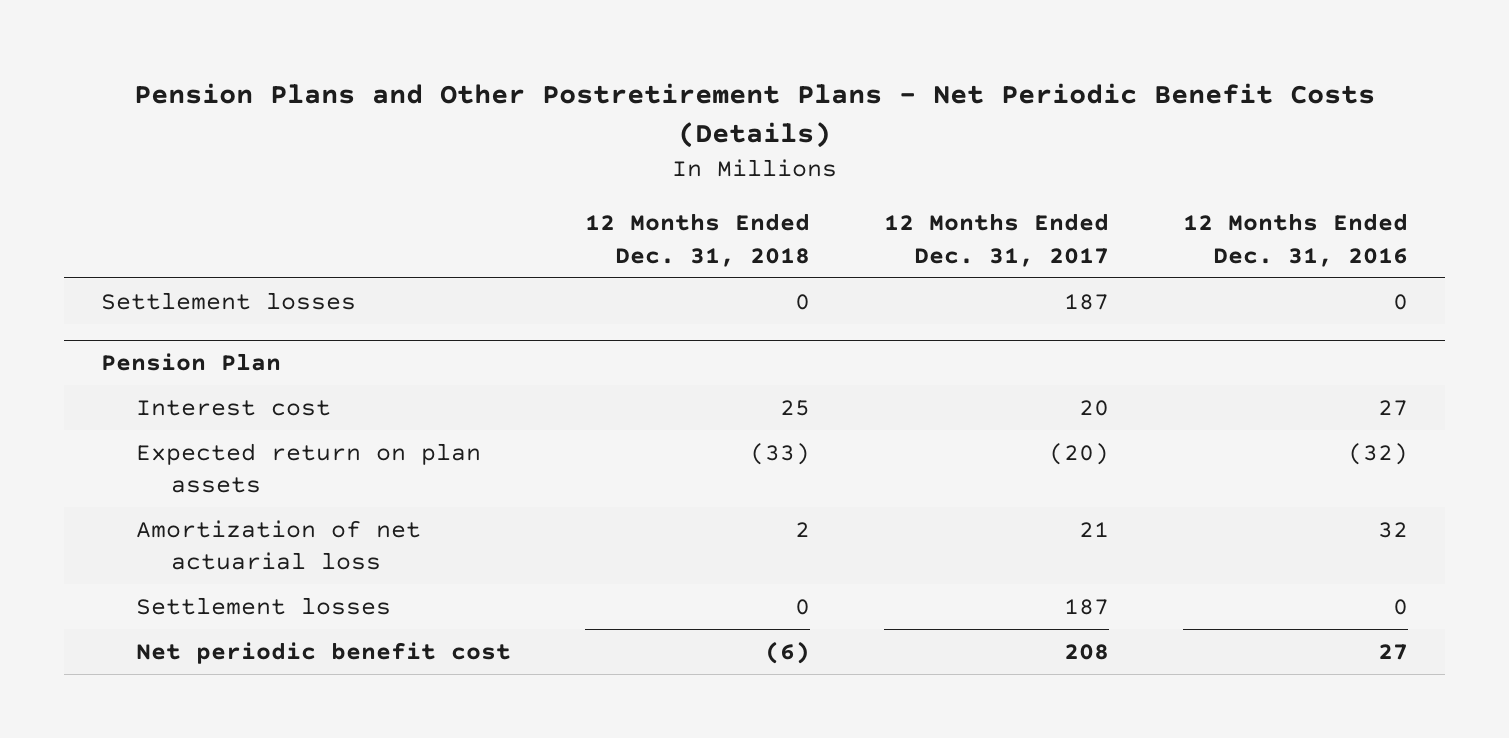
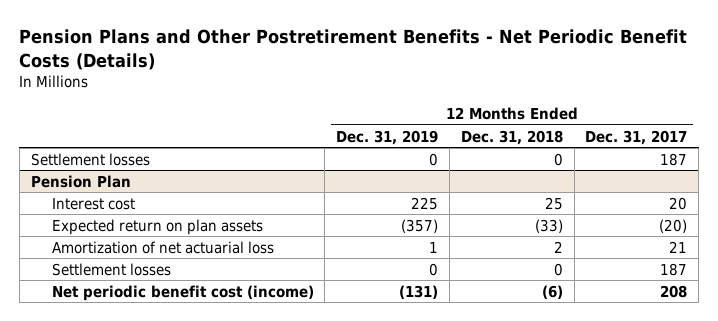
- Pension Plans and Other Postretirement Plans - Net Periodic Benefit Costs (Details)
+ Pension Plans and Other Postretirement Benefits - Net Periodic Benefit Costs (Details)
- | 12 Months Ended Dec. 31, 2018 | 12 Months Ended Dec. 31, 2017 | 12 Months Ended Dec. 31, 2016
+ | 12 Months Ended Dec. 31, 2019 | 12 Months Ended Dec. 31, 2018 | 12 Months Ended Dec. 31, 2017
@ Pension Plan
- Net periodic benefit cost | (6) | 208 | 27
+ Net periodic benefit cost (income) | (131) | (6) | 208

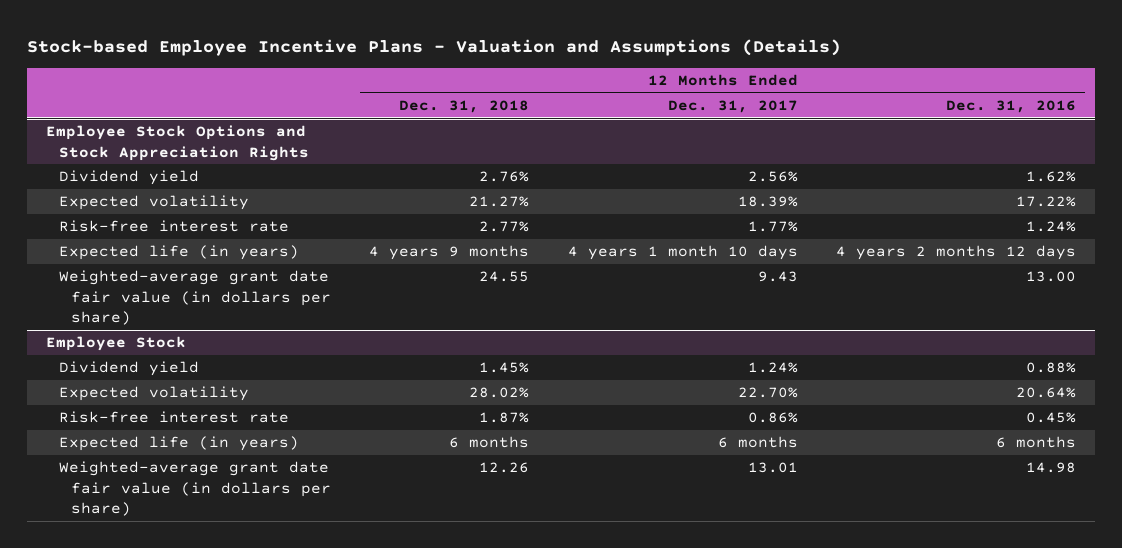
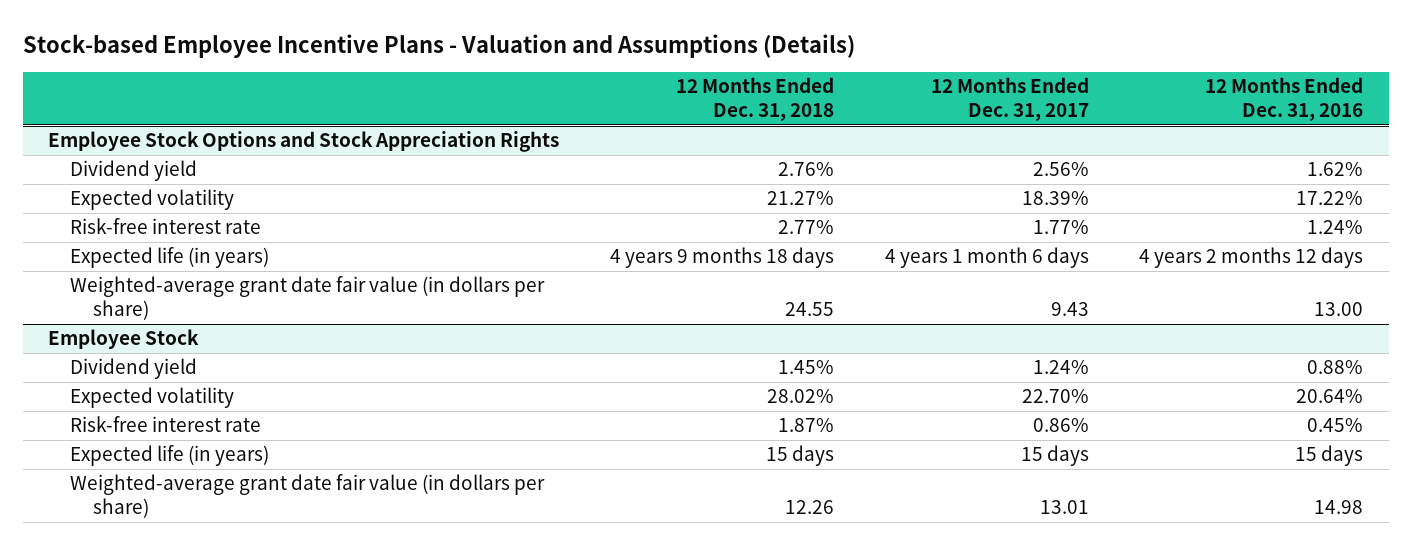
@ Employee Stock Options and Stock Appreciation Rights
- Expected life (in years) | 4 years 9 months | 4 years 1 month 10 days | 4 years 2 months 12 days
+ Expected life (in years) | 4 years 9 months 18 days | 4 years 1 month 6 days | 4 years 2 months 12 days
@ Employee Stock
- Expected life (in years) | 6 months | 6 months | 6 months
+ Expected life (in years) | 15 days | 15 days | 15 days

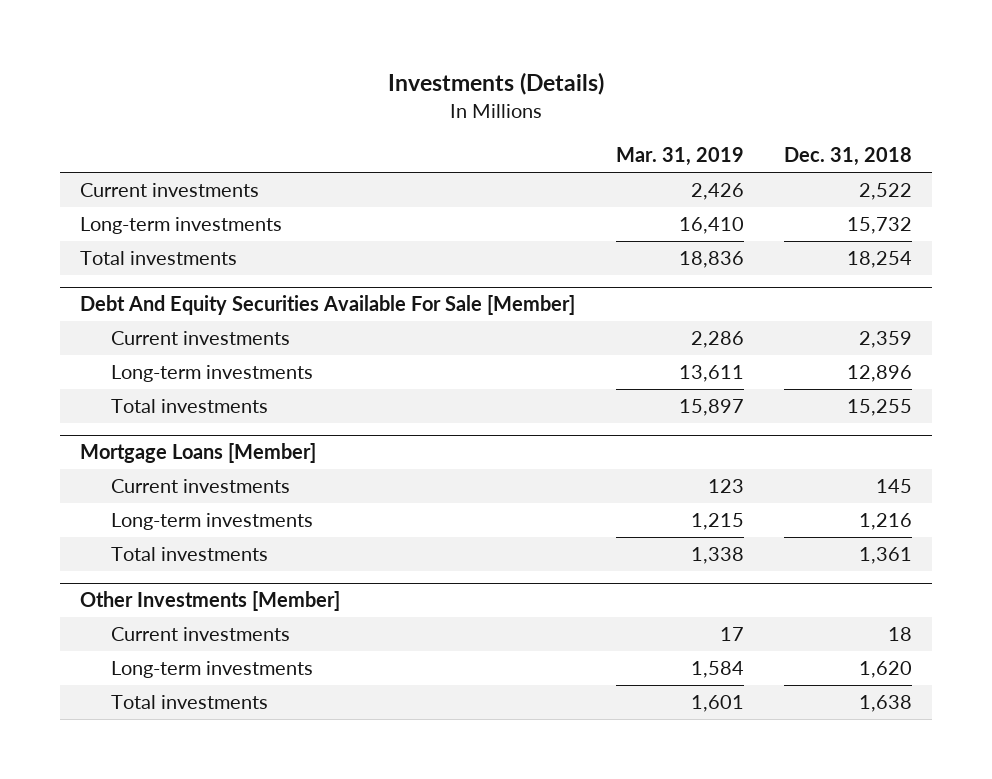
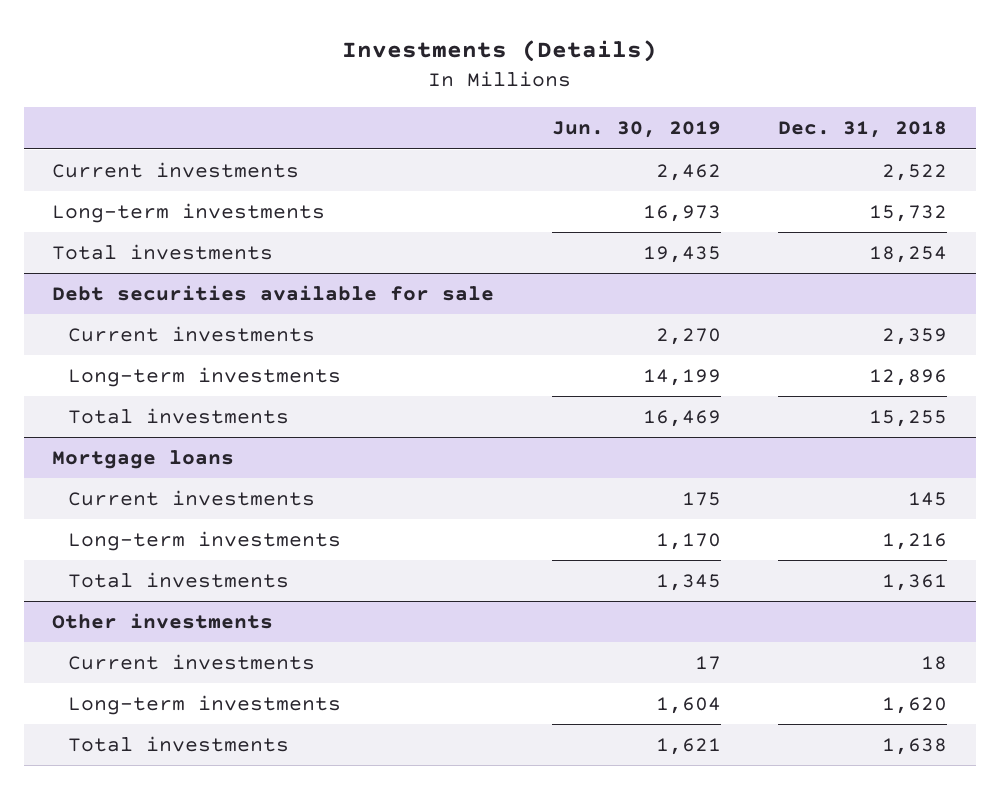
- | Mar. 31, 2019 | Dec. 31, 2018
+ | Jun. 30, 2019 | Dec. 31, 2018
- Debt And Equity Securities Available For Sale [Member]
+ Debt securities available for sale
- Mortgage Loans [Member]
+ Mortgage loans
- Other Investments [Member]
+ Other investments

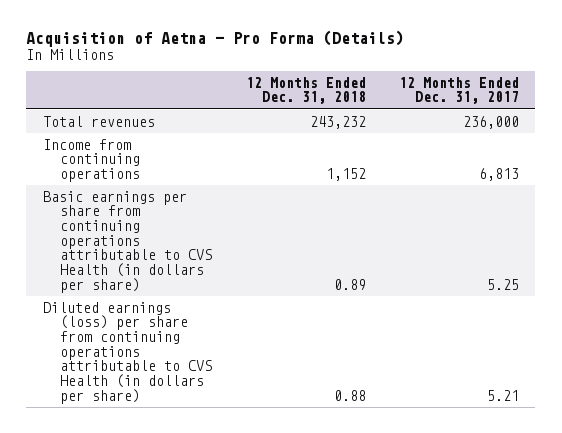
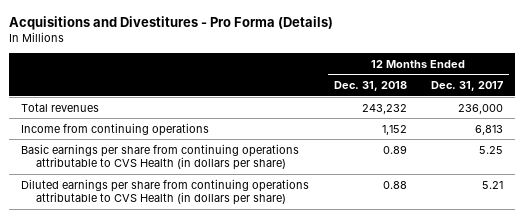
- Acquisition of Aetna - Pro Forma (Details)
+ Acquisitions and Divestitures - Pro Forma (Details)
- Diluted earnings (loss) per share from continuing operations attributable to CVS Health (in dollars per share) | 0.88 | 5.21
+ Diluted earnings per share from continuing operations attributable to CVS Health (in dollars per share) | 0.88 | 5.21

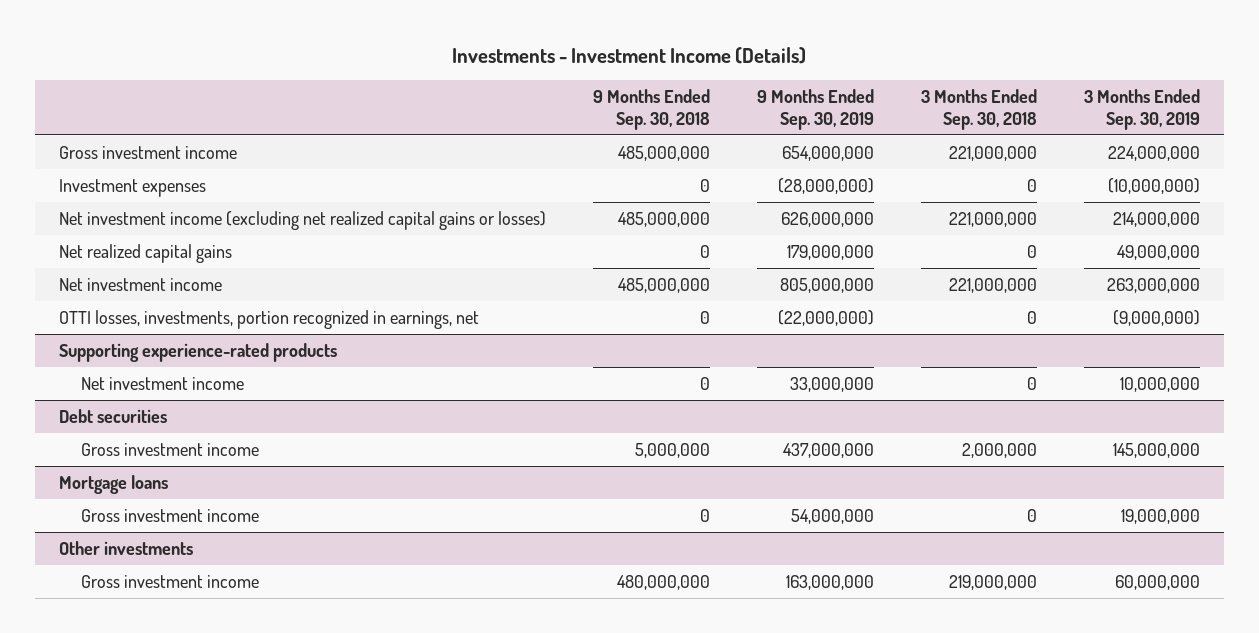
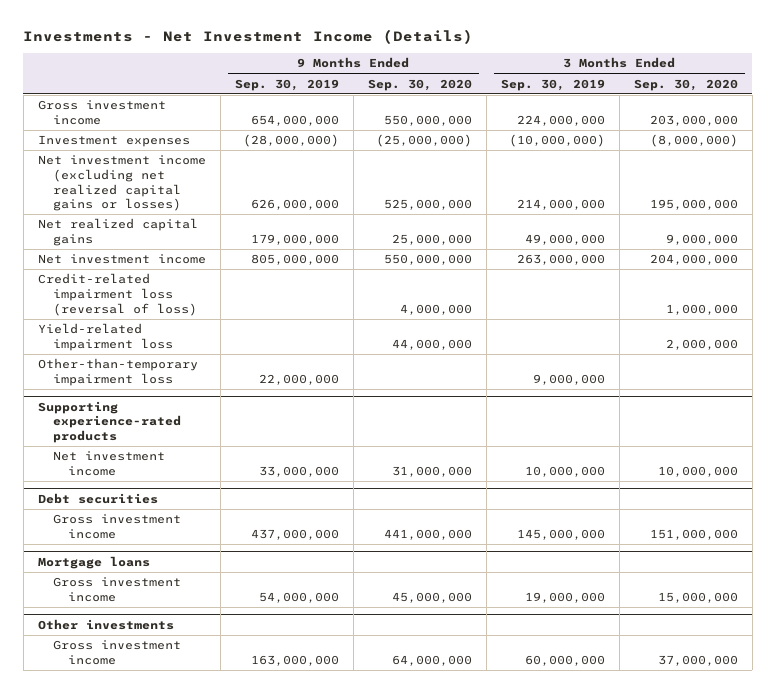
- Investments - Investment Income (Details)
+ Investments - Net Investment Income (Details)
- | 9 Months Ended Sep. 30, 2018 | 9 Months Ended Sep. 30, 2019 | 3 Months Ended Sep. 30, 2018 | 3 Months Ended Sep. 30, 2019
+ | 9 Months Ended Sep. 30, 2019 | 9 Months Ended Sep. 30, 2020 | 3 Months Ended Sep. 30, 2019 | 3 Months Ended Sep. 30, 2020
- OTTI losses, investments, portion recognized in earnings, net | 0 | (22,000,000) | 0 | (9,000,000)
+ Credit-related impairment loss (reversal of loss) | | 4,000,000 | | 1,000,000
+ Yield-related impairment loss | | 44,000,000 | | 2,000,000
+ Other-than-temporary impairment loss | 22,000,000 | | 9,000,000 |

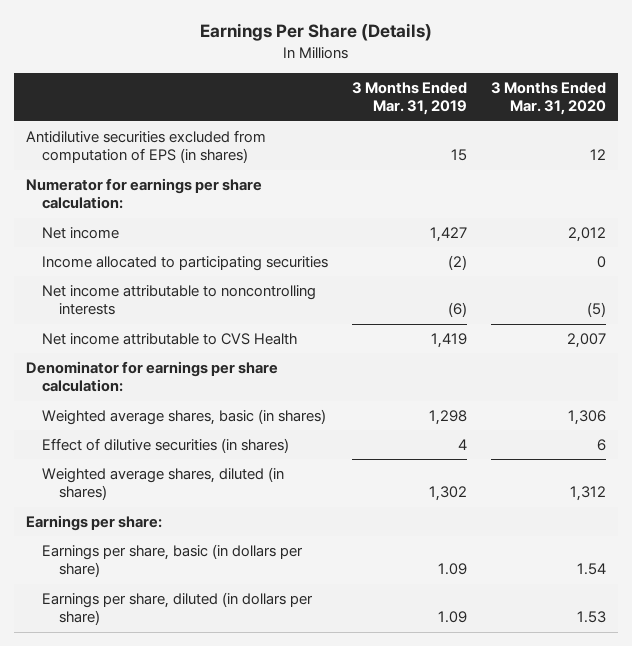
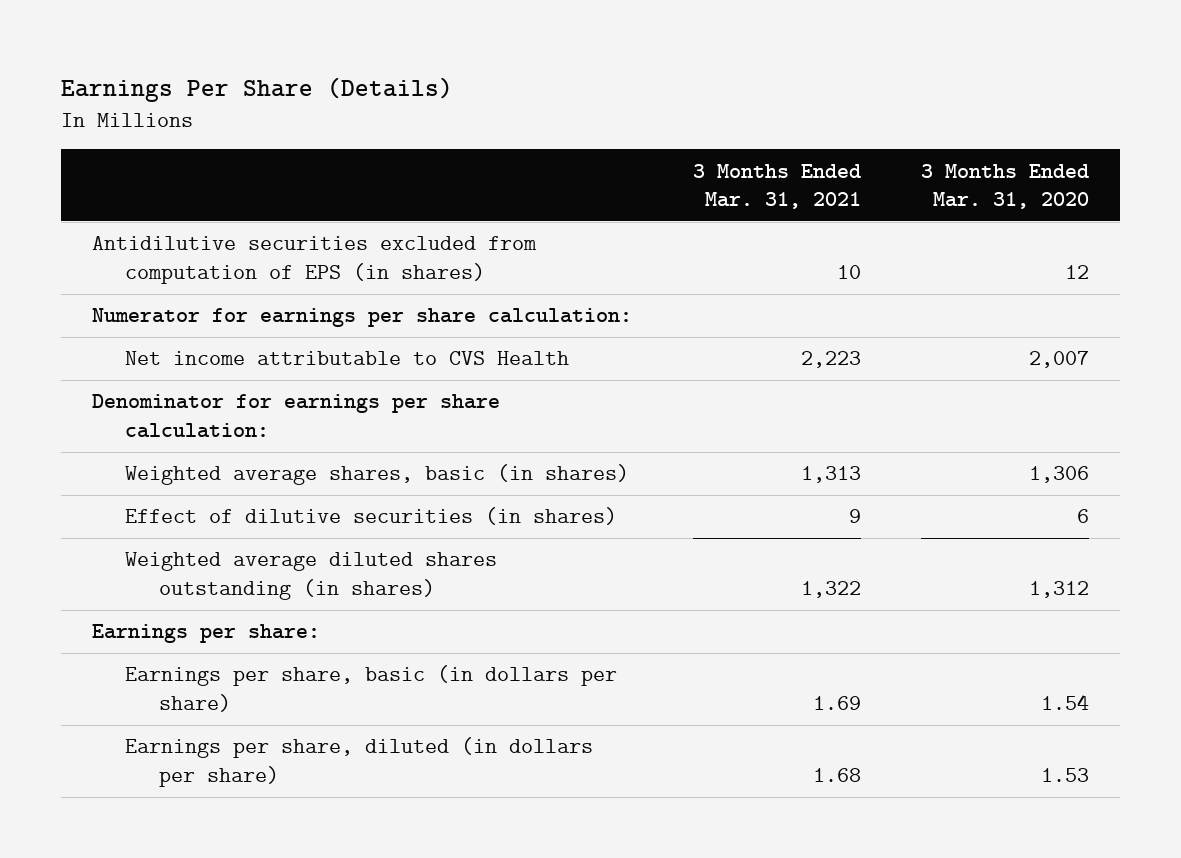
- | 3 Months Ended Mar. 31, 2019 | 3 Months Ended Mar. 31, 2020
+ | 3 Months Ended Mar. 31, 2021 | 3 Months Ended Mar. 31, 2020
- Net income | 1,427 | 2,012
- Income allocated to participating securities | (2) | 0
- Net income attributable to noncontrolling interests | (6) | (5)
- Weighted average shares, diluted (in shares) | 1,302 | 1,312
+ Weighted average diluted shares outstanding (in shares) | 1,322 | 1,312

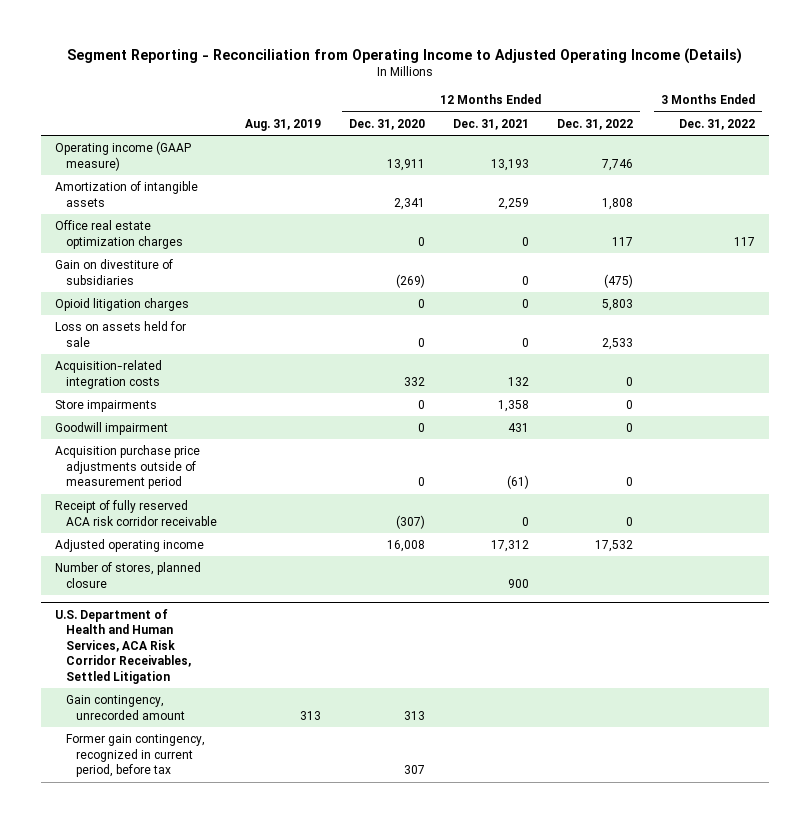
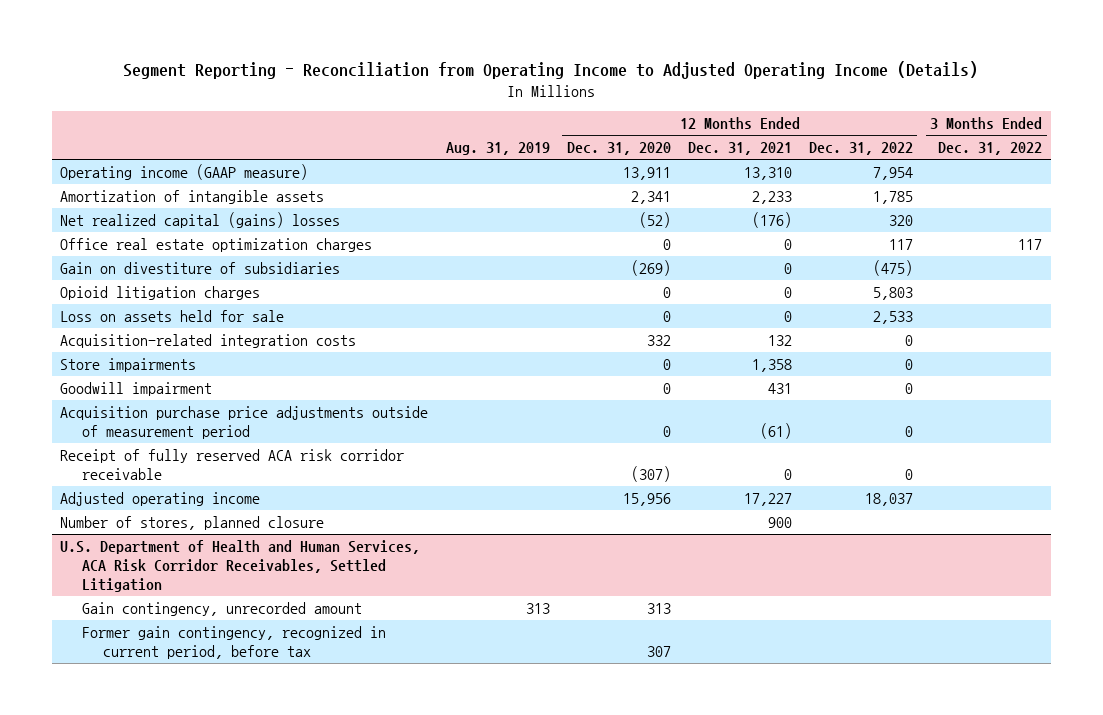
- Operating income (GAAP measure) | | 13,911 | 13,193 | 7,746 |
- Amortization of intangible assets | | 2,341 | 2,259 | 1,808 |
+ Operating income (GAAP measure) | | 13,911 | 13,310 | 7,954 |
+ Amortization of intangible assets | | 2,341 | 2,233 | 1,785 |
+ Net realized capital (gains) losses | | (52) | (176) | 320 |
- Adjusted operating income | | 16,008 | 17,312 | 17,532 |
+ Adjusted operating income | | 15,956 | 17,227 | 18,037 |

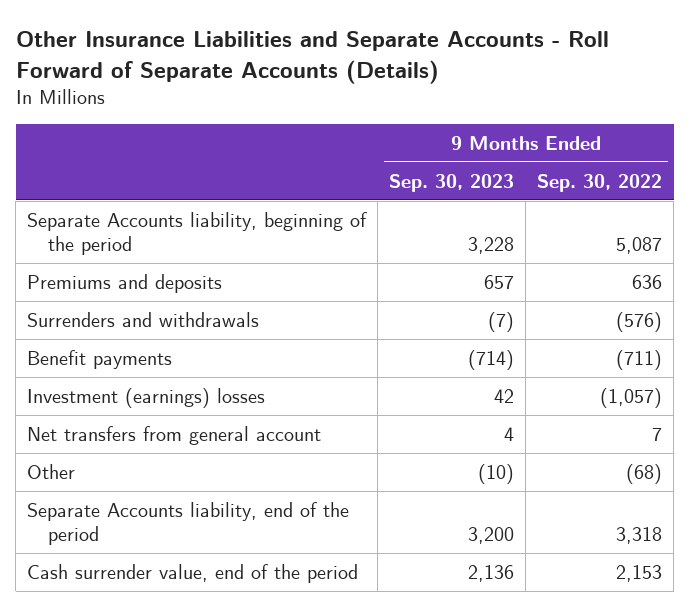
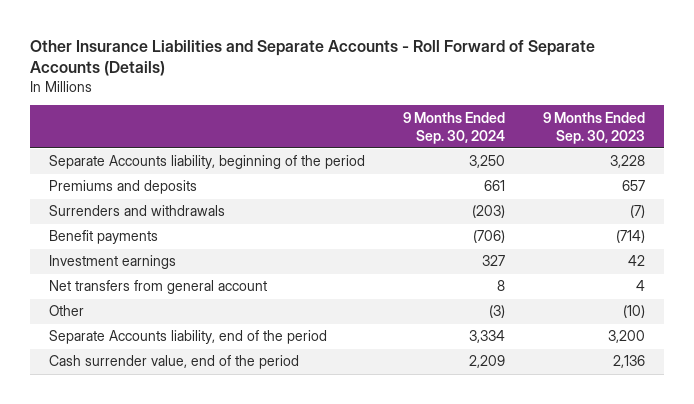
- | 9 Months Ended Sep. 30, 2023 | 9 Months Ended Sep. 30, 2022
+ | 9 Months Ended Sep. 30, 2024 | 9 Months Ended Sep. 30, 2023
- Investment (earnings) losses | 42 | (1,057)
+ Investment earnings | 327 | 42

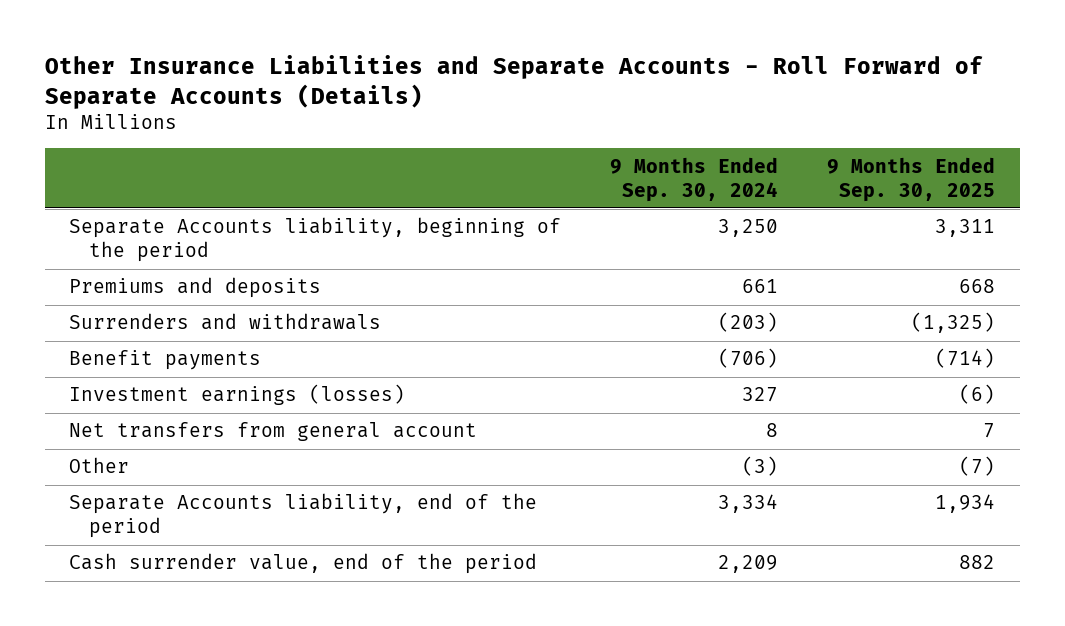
- | 9 Months Ended Sep. 30, 2024 | 9 Months Ended Sep. 30, 2023
+ | 9 Months Ended Sep. 30, 2024 | 9 Months Ended Sep. 30, 2025
- Investment earnings | 327 | 42
+ Investment earnings (losses) | 327 | (6)

